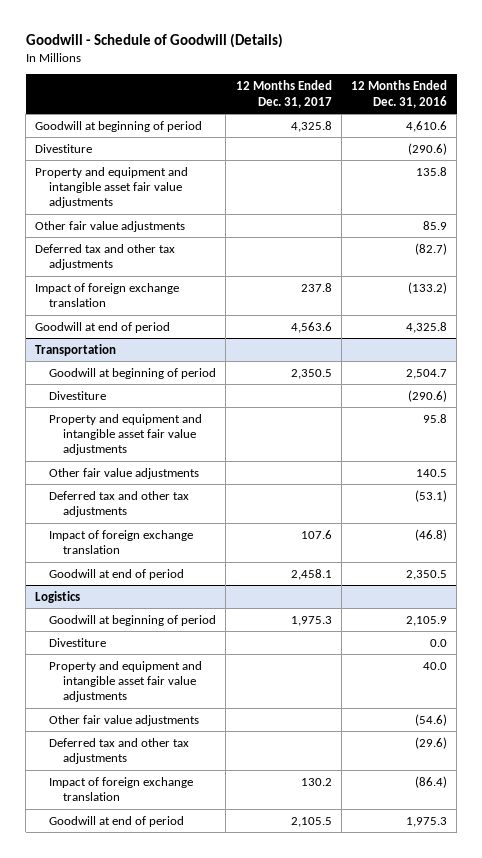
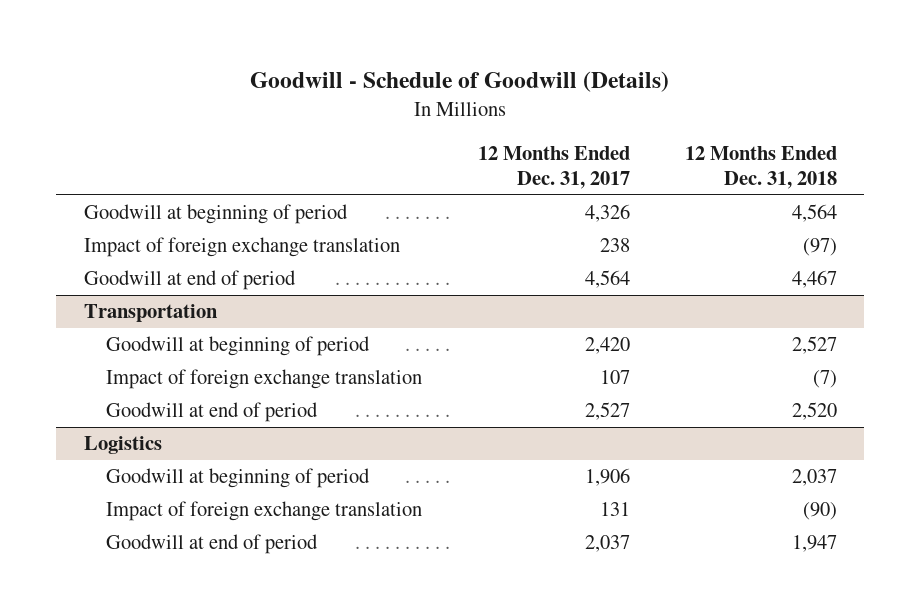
- | 12 Months Ended Dec. 31, 2017 | 12 Months Ended Dec. 31, 2016
+ | 12 Months Ended Dec. 31, 2017 | 12 Months Ended Dec. 31, 2018
- Goodwill at beginning of period | 4,325.8 | 4,610.6
- Divestiture | | (290.6)
- Property and equipment and intangible asset fair value adjustments | | 135.8
- Other fair value adjustments | | 85.9
- Deferred tax and other tax adjustments | | (82.7)
- Impact of foreign exchange translation | 237.8 | (133.2)
- Goodwill at end of period | 4,563.6 | 4,325.8
+ Goodwill at beginning of period | 4,326 | 4,564
+ Impact of foreign exchange translation | 238 | (97)
+ Goodwill at end of period | 4,564 | 4,467
@ Transportation
- Goodwill at beginning of period | 2,350.5 | 2,504.7
- Divestiture | | (290.6)
- Property and equipment and intangible asset fair value adjustments | | 95.8
- Other fair value adjustments | | 140.5
- Deferred tax and other tax adjustments | | (53.1)
- Impact of foreign exchange translation | 107.6 | (46.8)
- Goodwill at end of period | 2,458.1 | 2,350.5
+ Goodwill at beginning of period | 2,420 | 2,527
+ Impact of foreign exchange translation | 107 | (7)
+ Goodwill at end of period | 2,527 | 2,520
@ Logistics
- Goodwill at beginning of period | 1,975.3 | 2,105.9
- Divestiture | | 0.0
- Property and equipment and intangible asset fair value adjustments | | 40.0
- Other fair value adjustments | | (54.6)
- Deferred tax and other tax adjustments | | (29.6)
- Impact of foreign exchange translation | 130.2 | (86.4)
- Goodwill at end of period | 2,105.5 | 1,975.3
+ Goodwill at beginning of period | 1,906 | 2,037
+ Impact of foreign exchange translation | 131 | (90)
+ Goodwill at end of period | 2,037 | 1,947

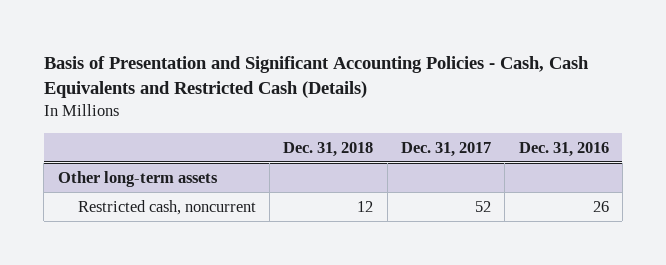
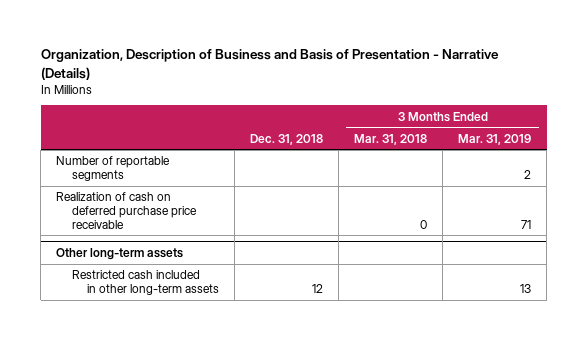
- Basis of Presentation and Significant Accounting Policies - Cash, Cash Equivalents and Restricted Cash (Details)
+ Organization, Description of Business and Basis of Presentation - Narrative (Details)
- | Dec. 31, 2018 | Dec. 31, 2017 | Dec. 31, 2016
+ | Dec. 31, 2018 | 3 Months Ended Mar. 31, 2018 | 3 Months Ended Mar. 31, 2019
+ Number of reportable segments | | | 2
+ Realization of cash on deferred purchase price receivable | | 0 | 71
@ Other long-term assets
- Restricted cash, noncurrent | 12 | 52 | 26
+ Restricted cash included in other long-term assets | 12 | | 13

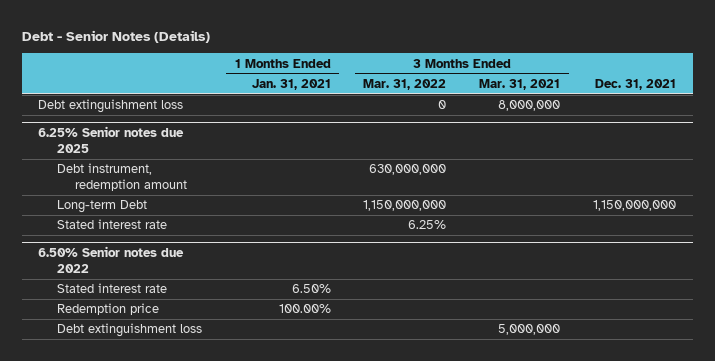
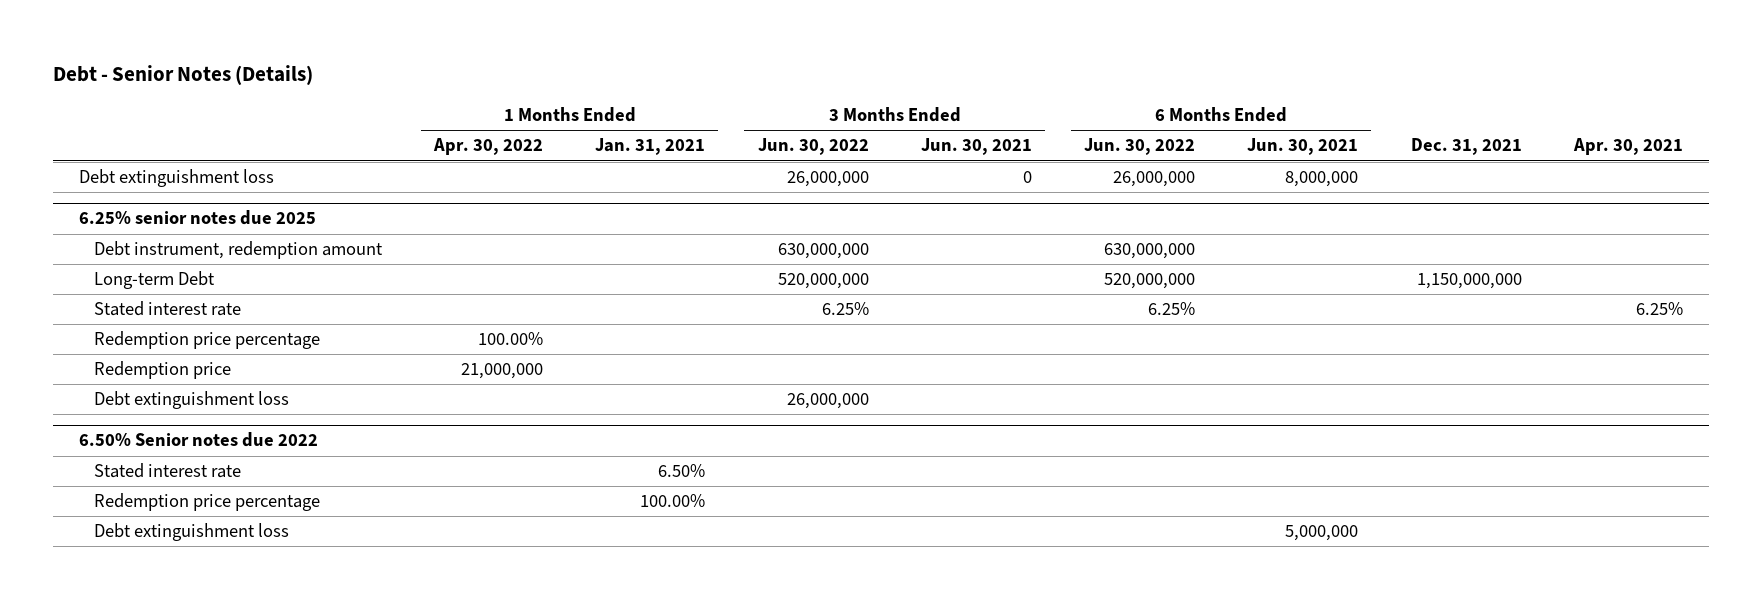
- | 1 Months Ended Jan. 31, 2021 | 3 Months Ended Mar. 31, 2022 | 3 Months Ended Mar. 31, 2021 | Dec. 31, 2021
+ | 1 Months Ended Apr. 30, 2022 | 1 Months Ended Jan. 31, 2021 | 3 Months Ended Jun. 30, 2022 | 3 Months Ended Jun. 30, 2021 | 6 Months Ended Jun. 30, 2022 | 6 Months Ended Jun. 30, 2021 | Dec. 31, 2021 | Apr. 30, 2021
- 6.25% Senior notes due 2025
+ 6.25% senior notes due 2025
+ Redemption price percentage | 100.00% | | | | | | |
+ Redemption price | 21,000,000 | | | | | | |
+ Debt extinguishment loss | | | 26,000,000 | | | | |
@ 6.50% Senior notes due 2022
- Redemption price | 100.00% | | |
+ Redemption price percentage | | 100.00% | | | | | |

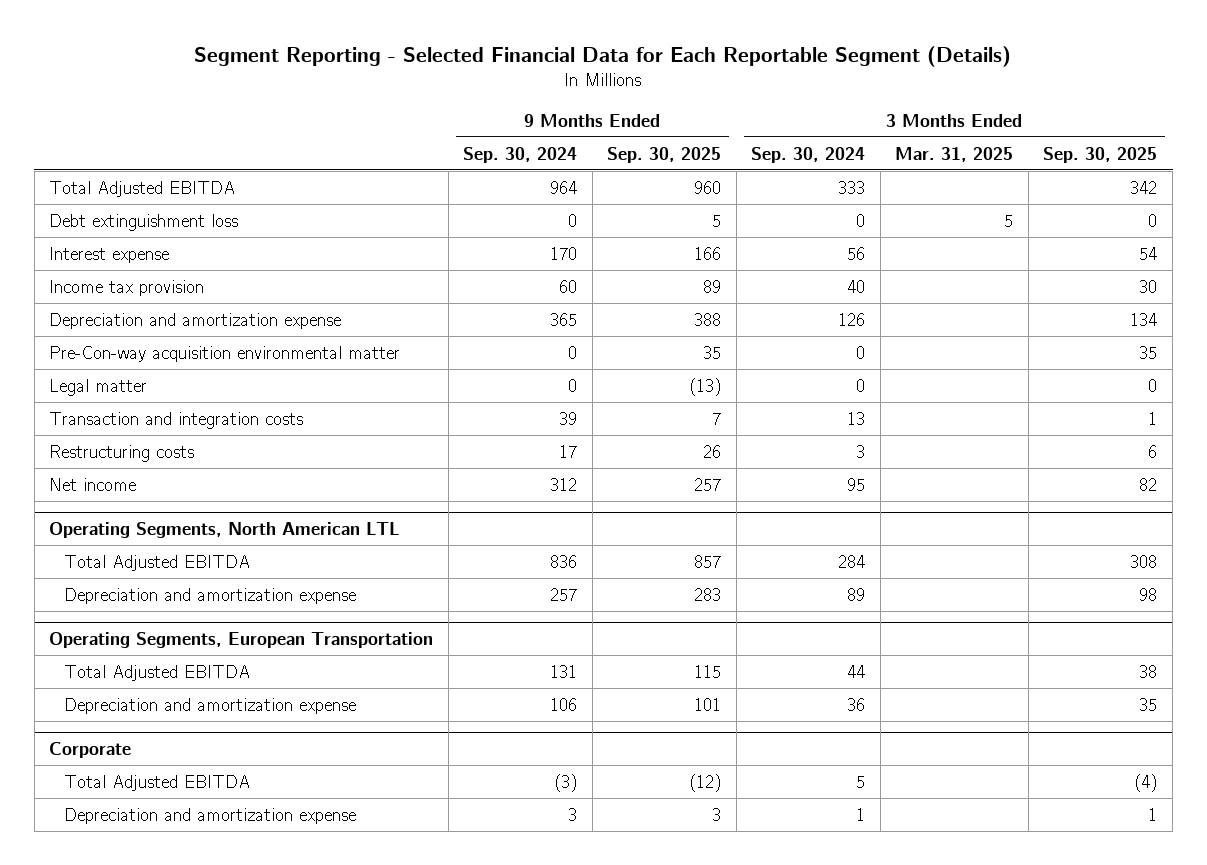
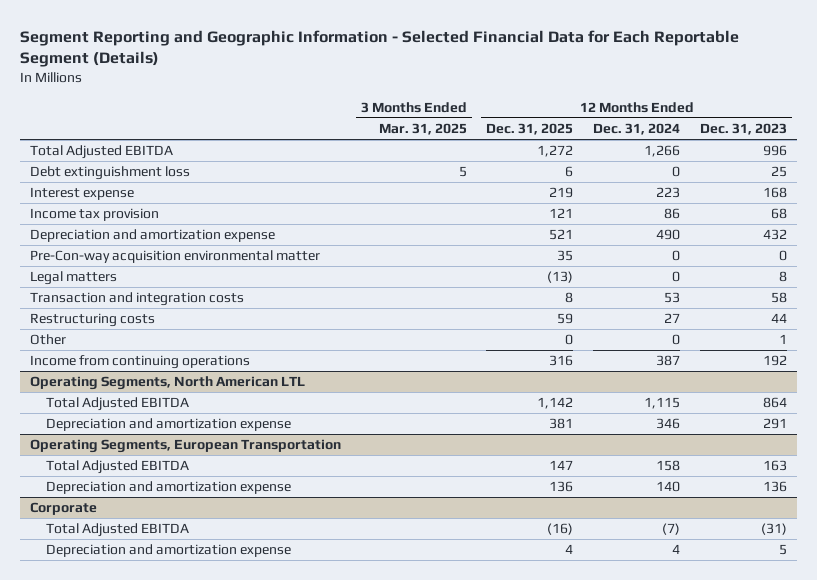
- Segment Reporting - Selected Financial Data for Each Reportable Segment (Details)
+ Segment Reporting and Geographic Information - Selected Financial Data for Each Reportable Segment (Details)
- | 9 Months Ended Sep. 30, 2024 | 9 Months Ended Sep. 30, 2025 | 3 Months Ended Sep. 30, 2024 | 3 Months Ended Mar. 31, 2025 | 3 Months Ended Sep. 30, 2025
+ | 3 Months Ended Mar. 31, 2025 | 12 Months Ended Dec. 31, 2025 | 12 Months Ended Dec. 31, 2024 | 12 Months Ended Dec. 31, 2023
- Legal matter | 0 | (13) | 0 | | 0
+ Legal matters | | (13) | 0 | 8
- Net income | 312 | 257 | 95 | | 82
+ Other | | 0 | 0 | 1
+ Income from continuing operations | | 316 | 387 | 192

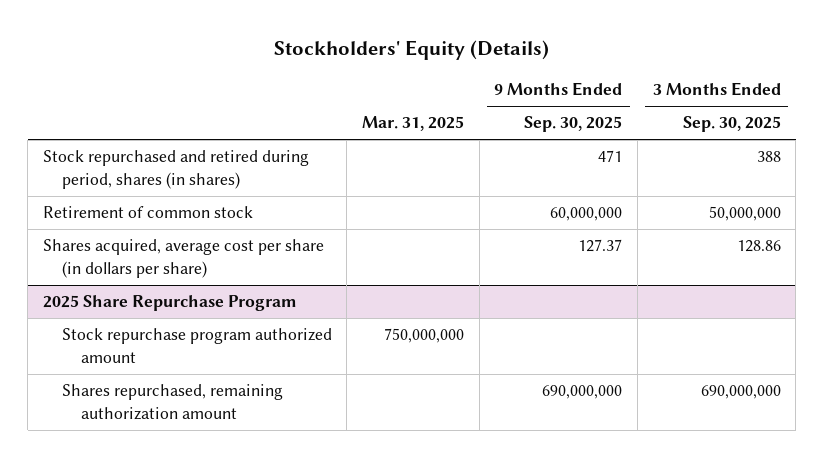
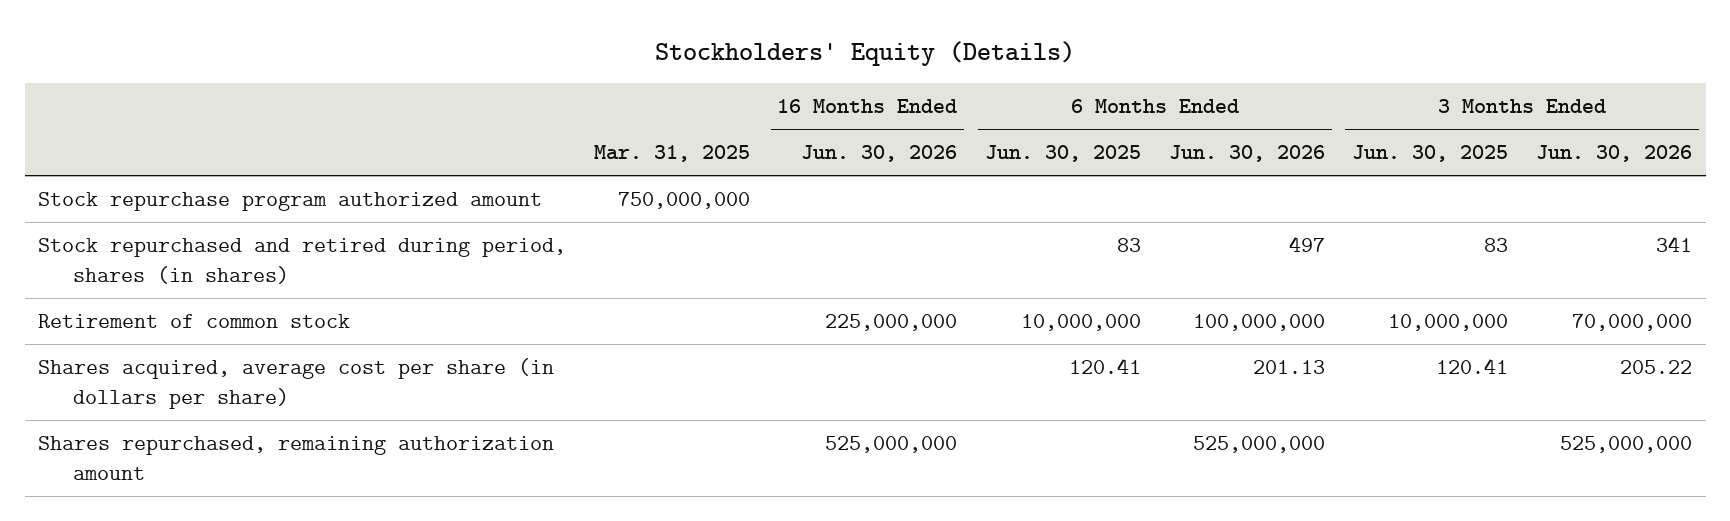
- | Mar. 31, 2025 | 9 Months Ended Sep. 30, 2025 | 3 Months Ended Sep. 30, 2025
+ | Mar. 31, 2025 | 16 Months Ended Jun. 30, 2026 | 6 Months Ended Jun. 30, 2025 | 6 Months Ended Jun. 30, 2026 | 3 Months Ended Jun. 30, 2025 | 3 Months Ended Jun. 30, 2026
+ Stock repurchase program authorized amount | 750,000,000 | | | | |
- 2025 Share Repurchase Program
- Stock repurchase program authorized amount | 750,000,000 | |
- Shares repurchased, remaining authorization amount | | 690,000,000 | 690,000,000
+ Shares repurchased, remaining authorization amount | | 525,000,000 | | 525,000,000 | | 525,000,000

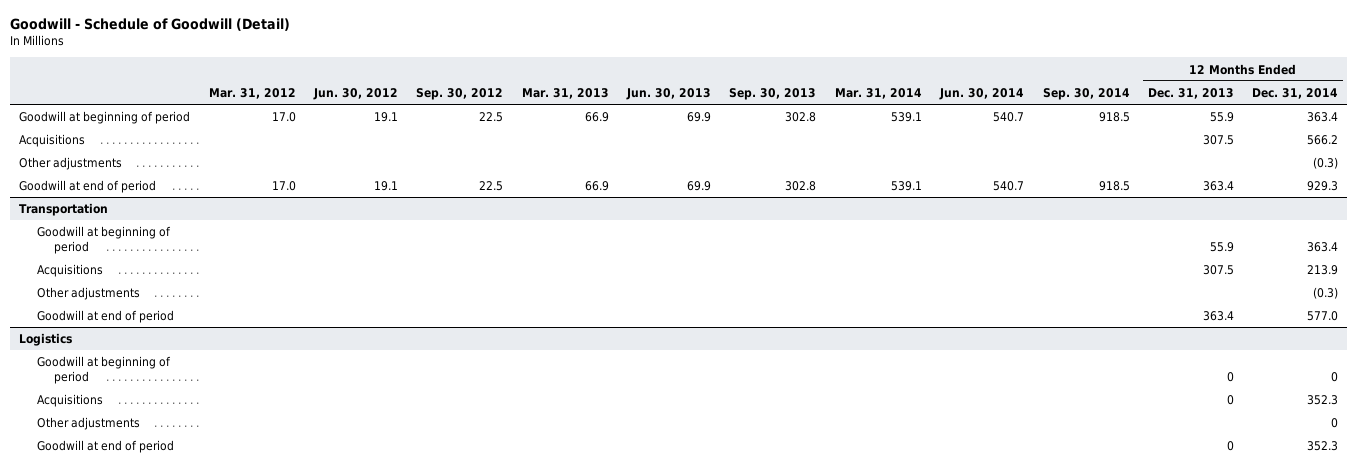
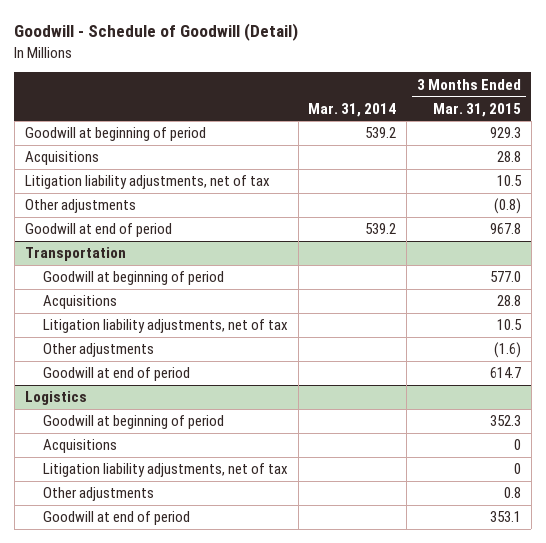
- | Mar. 31, 2012 | Jun. 30, 2012 | Sep. 30, 2012 | Mar. 31, 2013 | Jun. 30, 2013 | Sep. 30, 2013 | Mar. 31, 2014 | Jun. 30, 2014 | Sep. 30, 2014 | 12 Months Ended Dec. 31, 2013 | 12 Months Ended Dec. 31, 2014
+ | Mar. 31, 2014 | 3 Months Ended Mar. 31, 2015
- Goodwill at beginning of period | 17.0 | 19.1 | 22.5 | 66.9 | 69.9 | 302.8 | 539.1 | 540.7 | 918.5 | 55.9 | 363.4
+ Goodwill at beginning of period | 539.2 | 929.3
+ Litigation liability adjustments, net of tax | | 10.5
- Goodwill at end of period | 17.0 | 19.1 | 22.5 | 66.9 | 69.9 | 302.8 | 539.1 | 540.7 | 918.5 | 363.4 | 929.3
+ Goodwill at end of period | 539.2 | 967.8
@ Transportation
+ Litigation liability adjustments, net of tax | | 10.5
@ Logistics
+ Litigation liability adjustments, net of tax | | 0

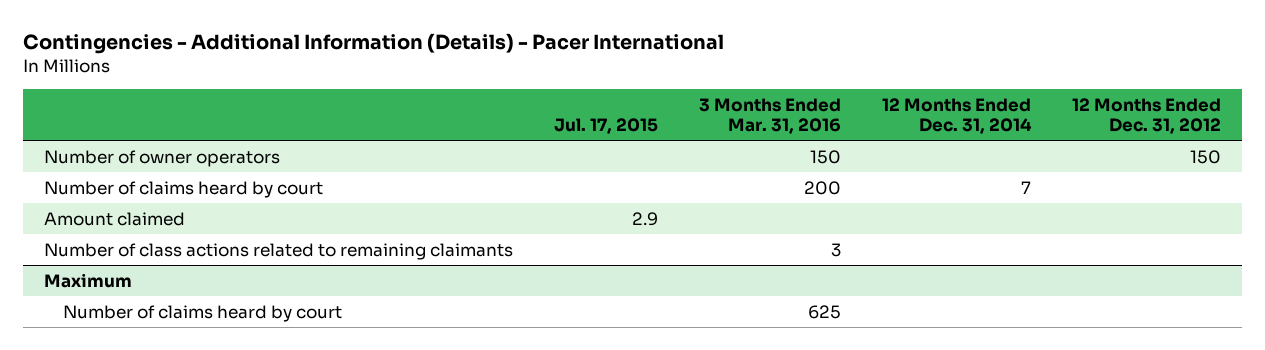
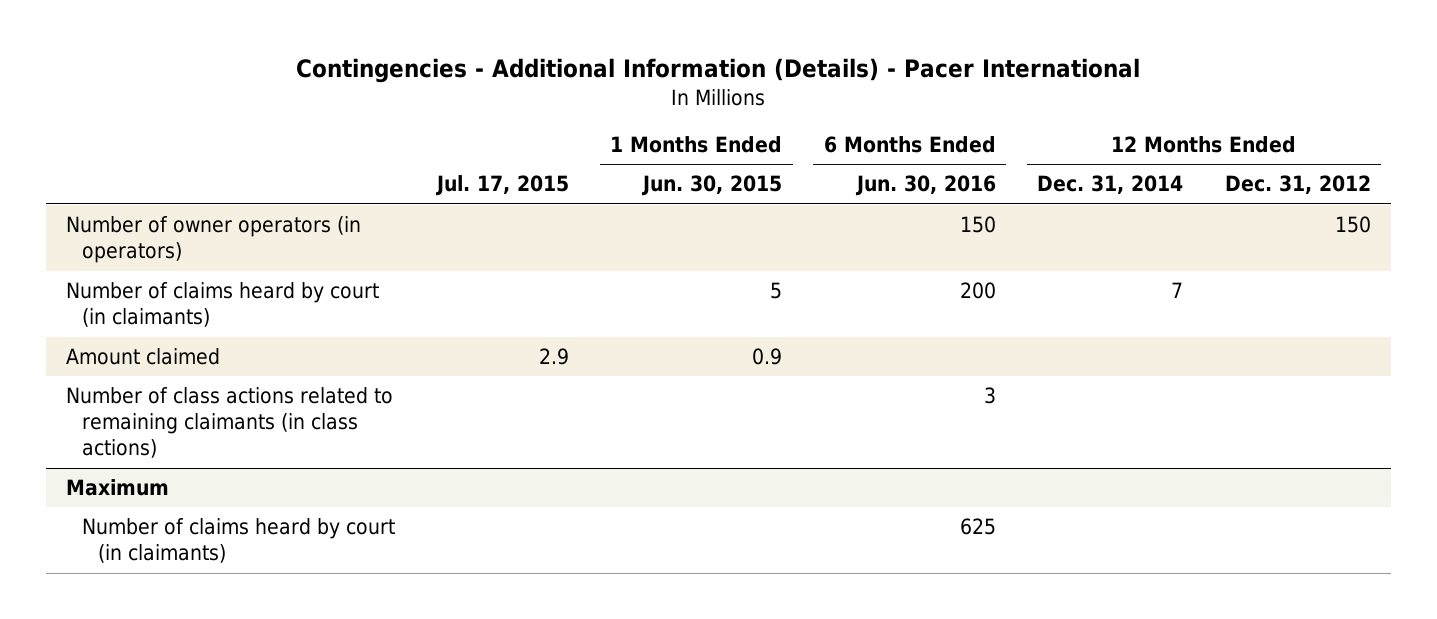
- | Jul. 17, 2015 | 3 Months Ended Mar. 31, 2016 | 12 Months Ended Dec. 31, 2014 | 12 Months Ended Dec. 31, 2012
+ | Jul. 17, 2015 | 1 Months Ended Jun. 30, 2015 | 6 Months Ended Jun. 30, 2016 | 12 Months Ended Dec. 31, 2014 | 12 Months Ended Dec. 31, 2012
- Number of owner operators | | 150 | | 150
- Number of claims heard by court | | 200 | 7 |
+ Number of owner operators (in operators) | | | 150 | | 150
+ Number of claims heard by court (in claimants) | | 5 | 200 | 7 |
- Number of class actions related to remaining claimants | | 3 | |
+ Number of class actions related to remaining claimants (in class actions) | | | 3 | |
@ Maximum
- Number of claims heard by court | | 625 | |
+ Number of claims heard by court (in claimants) | | | 625 | |

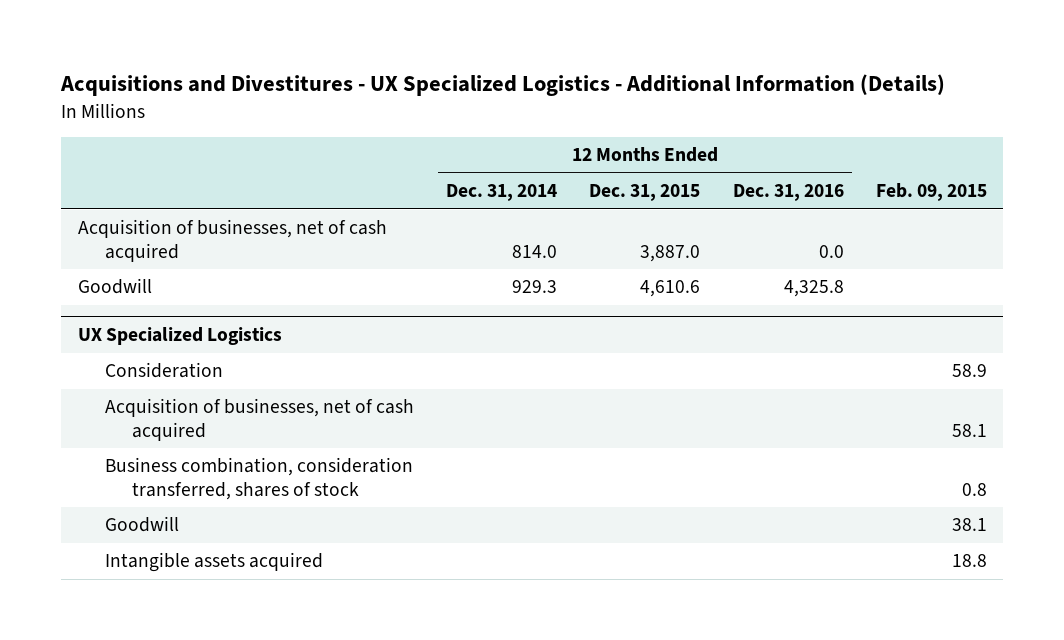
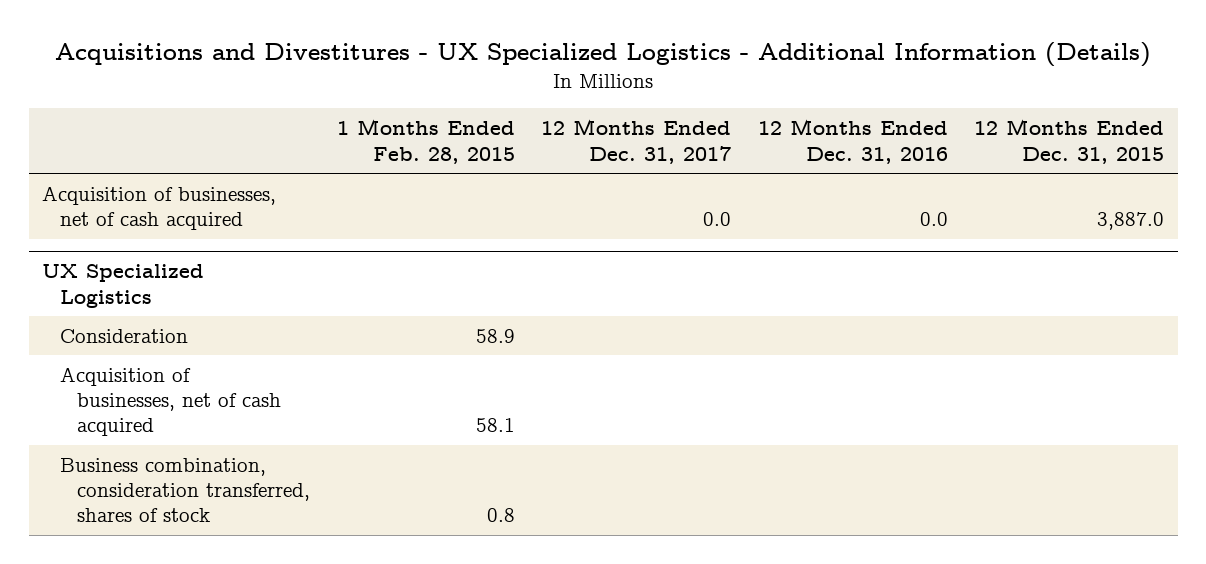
- | 12 Months Ended Dec. 31, 2014 | 12 Months Ended Dec. 31, 2015 | 12 Months Ended Dec. 31, 2016 | Feb. 09, 2015
+ | 1 Months Ended Feb. 28, 2015 | 12 Months Ended Dec. 31, 2017 | 12 Months Ended Dec. 31, 2016 | 12 Months Ended Dec. 31, 2015
- Goodwill | 929.3 | 4,610.6 | 4,325.8 |
@ UX Specialized Logistics
- Goodwill | | | | 38.1
- Intangible assets acquired | | | | 18.8

